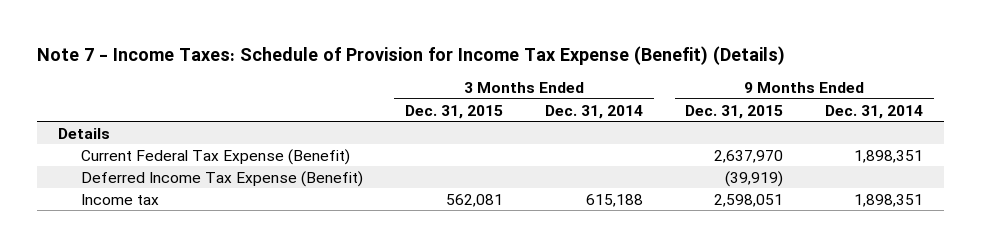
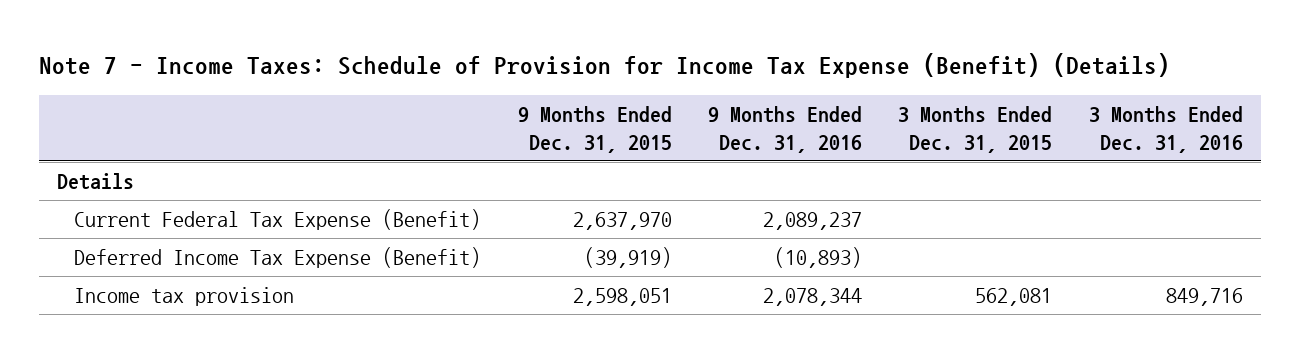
- | 3 Months Ended Dec. 31, 2015 | 3 Months Ended Dec. 31, 2014 | 9 Months Ended Dec. 31, 2015 | 9 Months Ended Dec. 31, 2014
+ | 9 Months Ended Dec. 31, 2015 | 9 Months Ended Dec. 31, 2016 | 3 Months Ended Dec. 31, 2015 | 3 Months Ended Dec. 31, 2016
- Income tax | 562,081 | 615,188 | 2,598,051 | 1,898,351
+ Income tax provision | 2,598,051 | 2,078,344 | 562,081 | 849,716

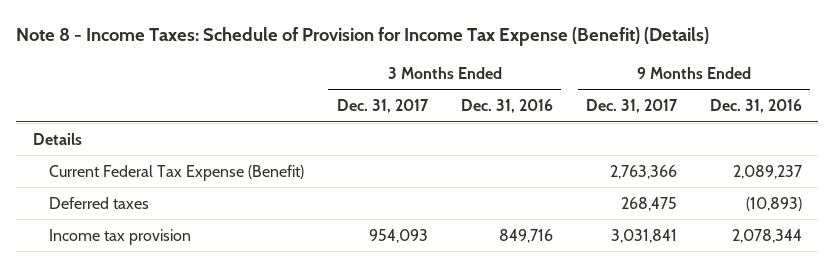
- Note 7 - Income Taxes: Schedule of Provision for Income Tax Expense (Benefit) (Details)
+ Note 8 - Income Taxes: Schedule of Provision for Income Tax Expense (Benefit) (Details)
- | 9 Months Ended Dec. 31, 2015 | 9 Months Ended Dec. 31, 2016 | 3 Months Ended Dec. 31, 2015 | 3 Months Ended Dec. 31, 2016
+ | 3 Months Ended Dec. 31, 2017 | 3 Months Ended Dec. 31, 2016 | 9 Months Ended Dec. 31, 2017 | 9 Months Ended Dec. 31, 2016
- Deferred Income Tax Expense (Benefit) | (39,919) | (10,893) | |
+ Deferred taxes | | | 268,475 | (10,893)

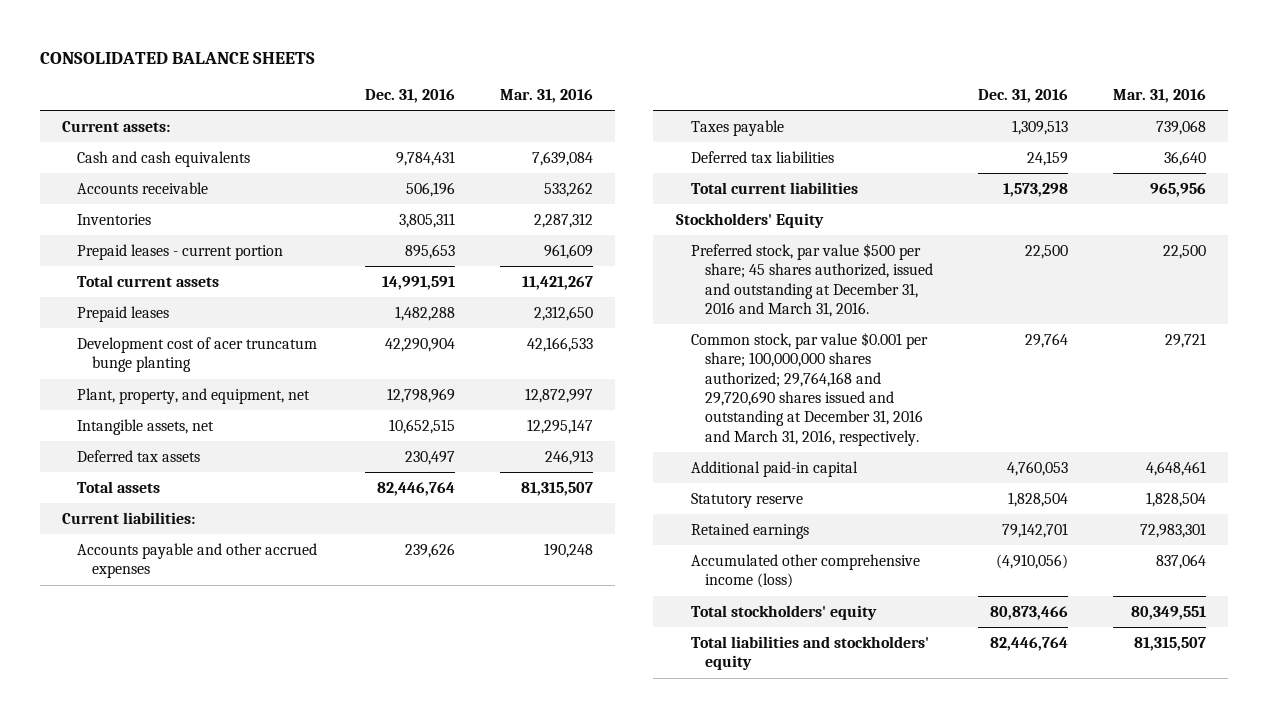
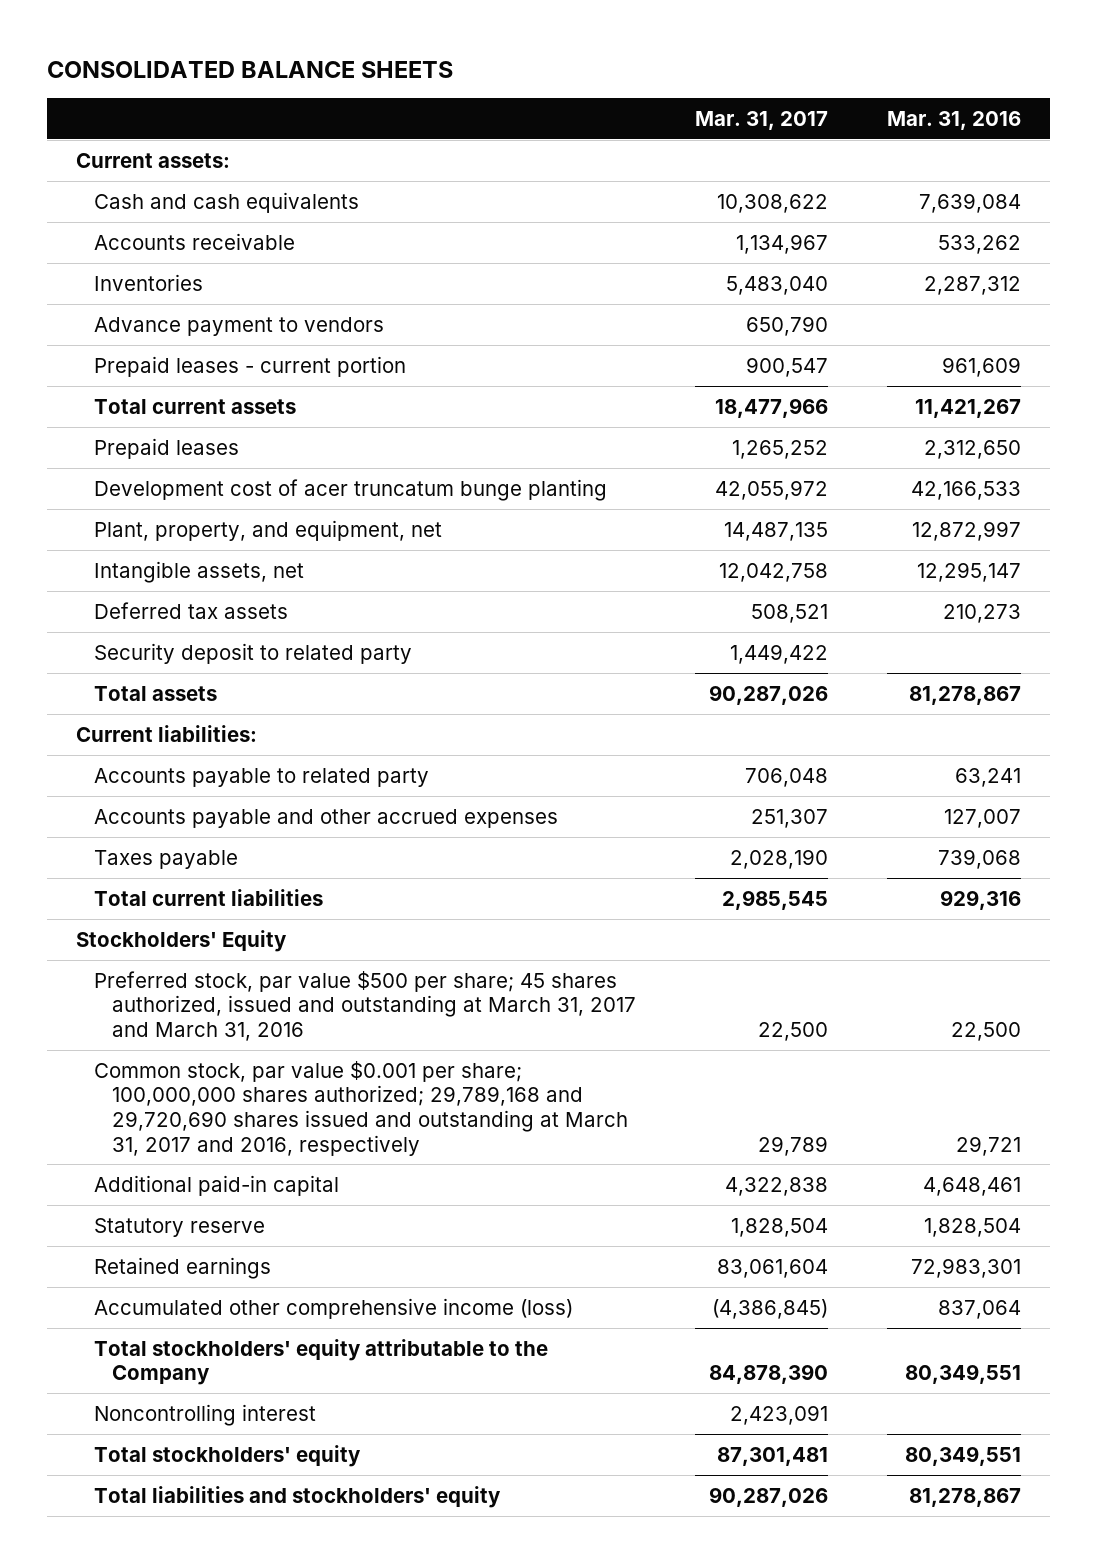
- | Dec. 31, 2016 | Mar. 31, 2016
+ | Mar. 31, 2017 | Mar. 31, 2016
+ Advance payment to vendors | 650,790 |
- Deferred tax assets | 230,497 | 246,913
- Total assets | 82,446,764 | 81,315,507
+ Deferred tax assets | 508,521 | 210,273
+ Security deposit to related party | 1,449,422 |
+ Total assets | 90,287,026 | 81,278,867
- Accounts payable and other accrued expenses | 239,626 | 190,248
+ Accounts payable to related party | 706,048 | 63,241
+ Accounts payable and other accrued expenses | 251,307 | 127,007
- Deferred tax liabilities | 24,159 | 36,640
- Total current liabilities | 1,573,298 | 965,956
+ Total current liabilities | 2,985,545 | 929,316
- Preferred stock, par value $500 per share; 45 shares authorized, issued and outstanding at December 31, 2016 and March 31, 2016. | 22,500 | 22,500
- Common stock, par value $0.001 per share; 100,000,000 shares authorized; 29,764,168 and 29,720,690 shares issued and outstanding at December 31, 2016 and March 31, 2016, respectively. | 29,764 | 29,721
+ Preferred stock, par value $500 per share; 45 shares authorized, issued and outstanding at March 31, 2017 and March 31, 2016 | 22,500 | 22,500
+ Common stock, par value $0.001 per share; 100,000,000 shares authorized; 29,789,168 and 29,720,690 shares issued and outstanding at March 31, 2017 and 2016, respectively | 29,789 | 29,721
+ Total stockholders' equity attributable to the Company | 84,878,390 | 80,349,551
+ Noncontrolling interest | 2,423,091 |
- Total liabilities and stockholders' equity | 82,446,764 | 81,315,507
+ Total liabilities and stockholders' equity | 90,287,026 | 81,278,867

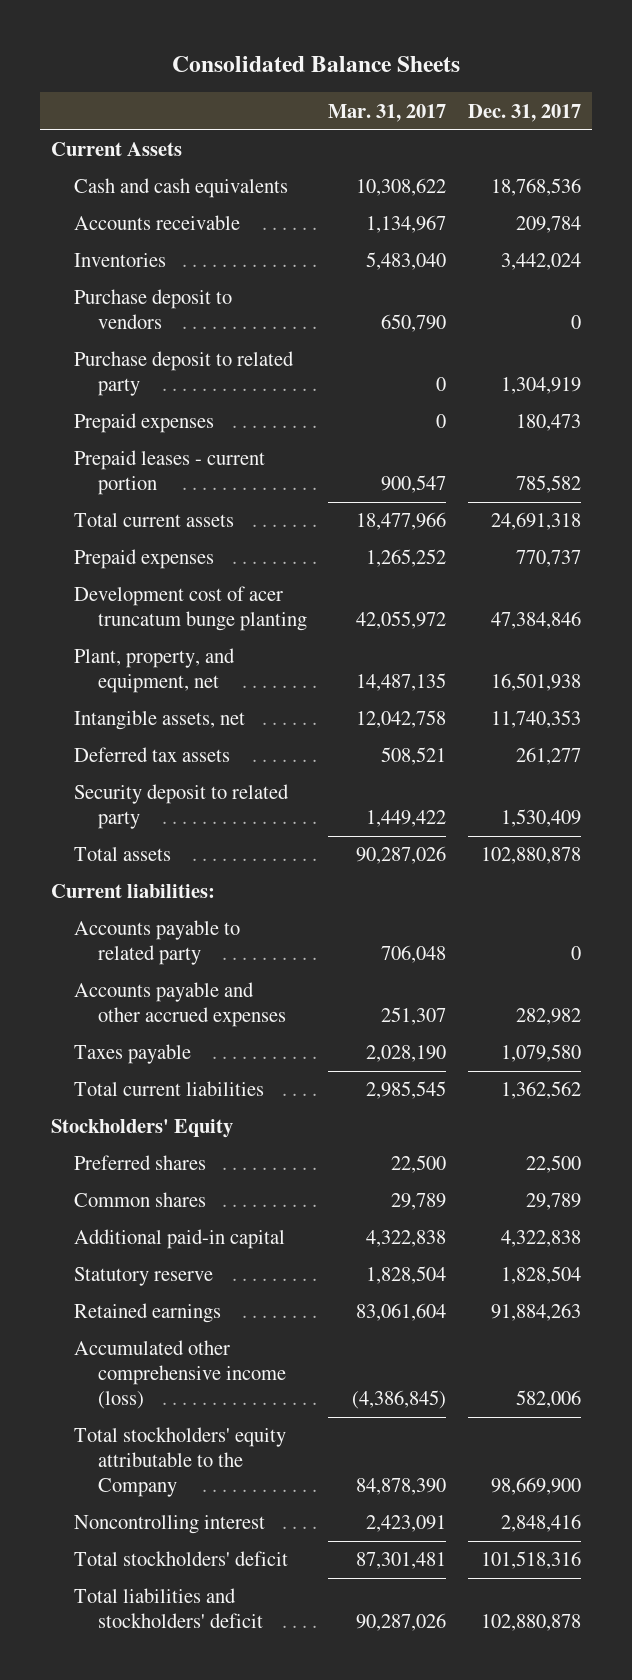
- CONSOLIDATED BALANCE SHEETS
+ Consolidated Balance Sheets
- | Mar. 31, 2017 | Mar. 31, 2016
+ | Mar. 31, 2017 | Dec. 31, 2017
- Current assets:
+ Current Assets
- Advance payment to vendors | 650,790 |
+ Purchase deposit to vendors | 650,790 | 0
+ Purchase deposit to related party | 0 | 1,304,919
+ Prepaid expenses | 0 | 180,473
- Prepaid leases | 1,265,252 | 2,312,650
+ Prepaid expenses | 1,265,252 | 770,737
- Preferred stock, par value $500 per share; 45 shares authorized, issued and outstanding at March 31, 2017 and March 31, 2016 | 22,500 | 22,500
- Common stock, par value $0.001 per share; 100,000,000 shares authorized; 29,789,168 and 29,720,690 shares issued and outstanding at March 31, 2017 and 2016, respectively | 29,789 | 29,721
+ Preferred shares | 22,500 | 22,500
+ Common shares | 29,789 | 29,789
- Total stockholders' equity | 87,301,481 | 80,349,551
- Total liabilities and stockholders' equity | 90,287,026 | 81,278,867
+ Total stockholders' deficit | 87,301,481 | 101,518,316
+ Total liabilities and stockholders' deficit | 90,287,026 | 102,880,878

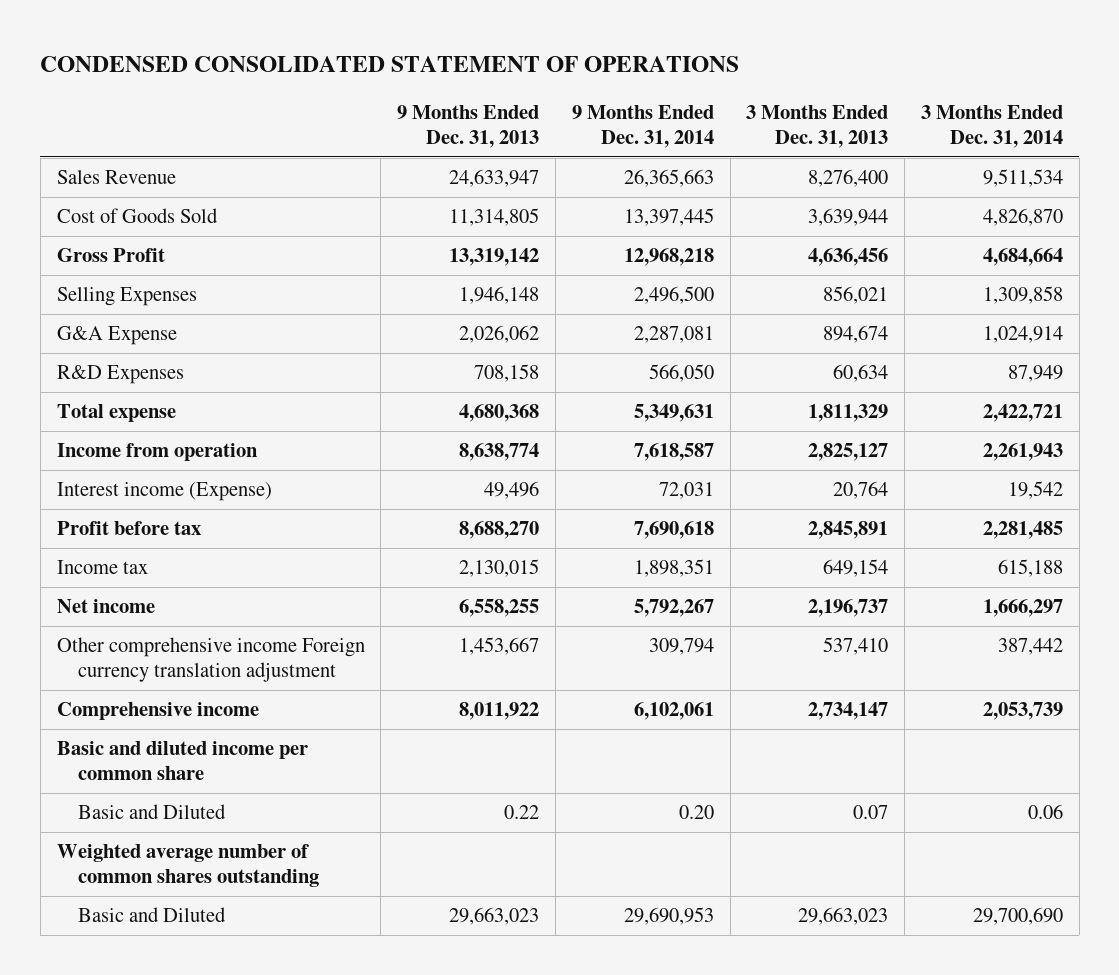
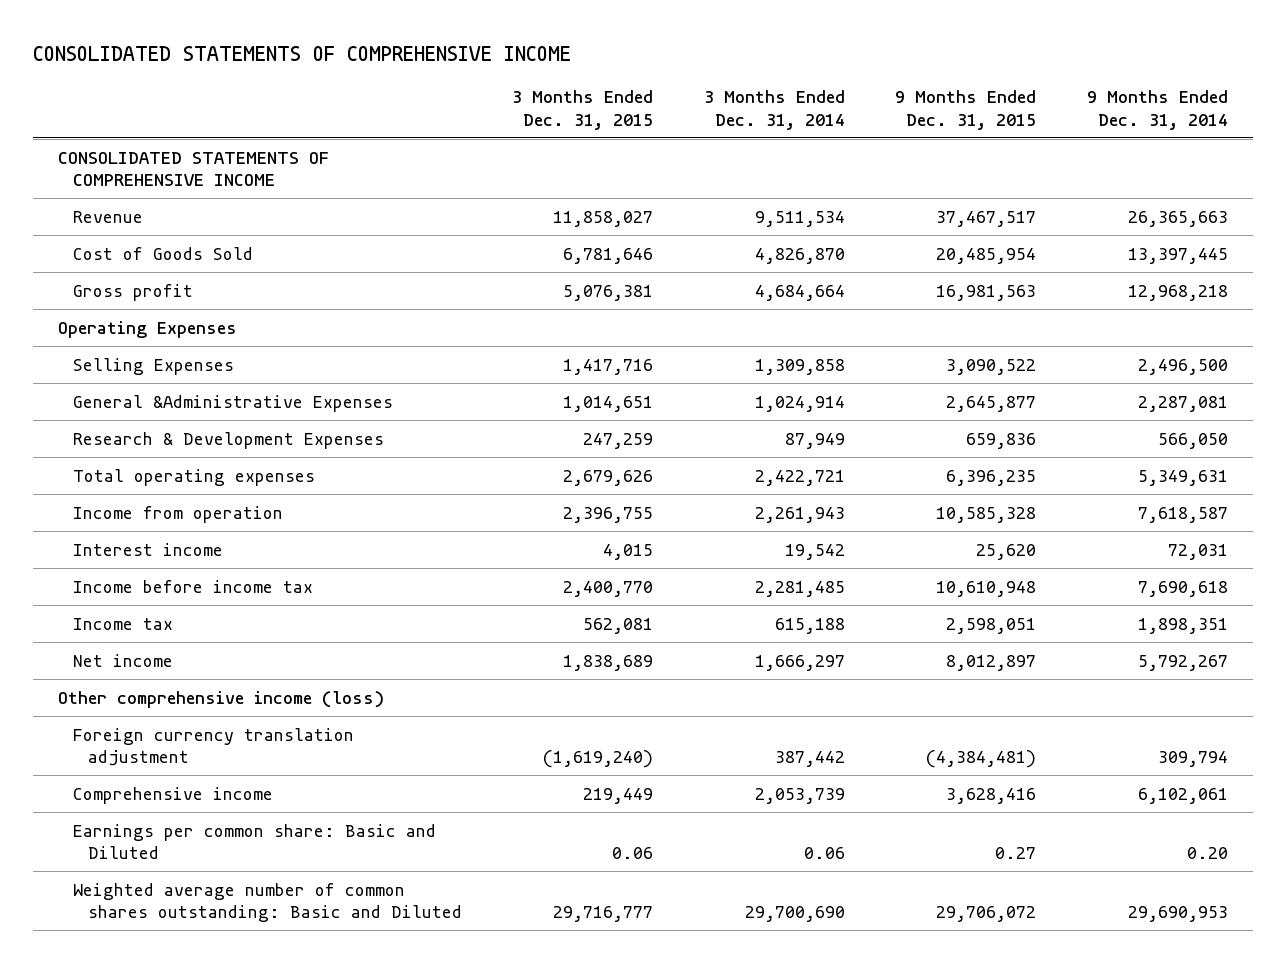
- CONDENSED CONSOLIDATED STATEMENT OF OPERATIONS
+ CONSOLIDATED STATEMENTS OF COMPREHENSIVE INCOME
- | 9 Months Ended Dec. 31, 2013 | 9 Months Ended Dec. 31, 2014 | 3 Months Ended Dec. 31, 2013 | 3 Months Ended Dec. 31, 2014
+ | 3 Months Ended Dec. 31, 2015 | 3 Months Ended Dec. 31, 2014 | 9 Months Ended Dec. 31, 2015 | 9 Months Ended Dec. 31, 2014
- Sales Revenue | 24,633,947 | 26,365,663 | 8,276,400 | 9,511,534
+ CONSOLIDATED STATEMENTS OF COMPREHENSIVE INCOME
+ Revenue | 11,858,027 | 9,511,534 | 37,467,517 | 26,365,663
- Gross Profit | 13,319,142 | 12,968,218 | 4,636,456 | 4,684,664
+ Gross profit | 5,076,381 | 4,684,664 | 16,981,563 | 12,968,218
+ Operating Expenses
- G&A Expense | 2,026,062 | 2,287,081 | 894,674 | 1,024,914
- R&D Expenses | 708,158 | 566,050 | 60,634 | 87,949
- Total expense | 4,680,368 | 5,349,631 | 1,811,329 | 2,422,721
+ General &Administrative Expenses | 1,014,651 | 1,024,914 | 2,645,877 | 2,287,081
+ Research & Development Expenses | 247,259 | 87,949 | 659,836 | 566,050
+ Total operating expenses | 2,679,626 | 2,422,721 | 6,396,235 | 5,349,631
- Interest income (Expense) | 49,496 | 72,031 | 20,764 | 19,542
- Profit before tax | 8,688,270 | 7,690,618 | 2,845,891 | 2,281,485
+ Interest income | 4,015 | 19,542 | 25,620 | 72,031
+ Income before income tax | 2,400,770 | 2,281,485 | 10,610,948 | 7,690,618
- Other comprehensive income Foreign currency translation adjustment | 1,453,667 | 309,794 | 537,410 | 387,442
+ Other comprehensive income (loss)
+ Foreign currency translation adjustment | (1,619,240) | 387,442 | (4,384,481) | 309,794
- Basic and diluted income per common share
- Basic and Diluted | 0.22 | 0.20 | 0.07 | 0.06
- Weighted average number of common shares outstanding
- Basic and Diluted | 29,663,023 | 29,690,953 | 29,663,023 | 29,700,690
+ Earnings per common share: Basic and Diluted | 0.06 | 0.06 | 0.27 | 0.20
+ Weighted average number of common shares outstanding: Basic and Diluted | 29,716,777 | 29,700,690 | 29,706,072 | 29,690,953

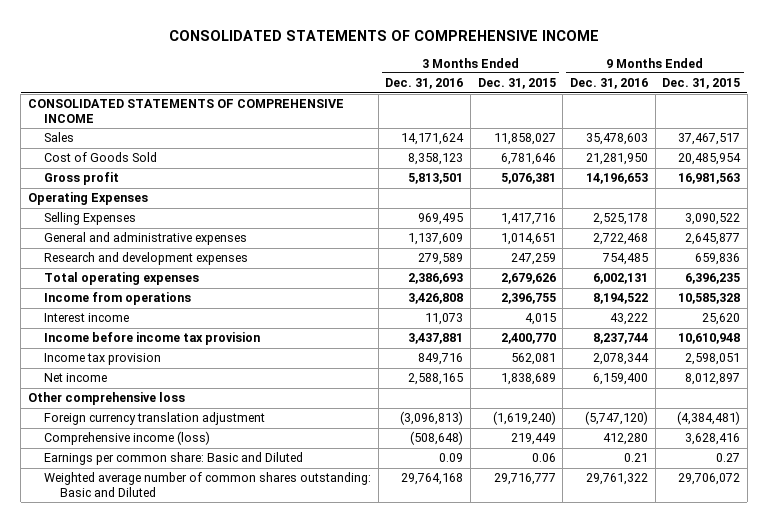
- | 3 Months Ended Dec. 31, 2015 | 3 Months Ended Dec. 31, 2014 | 9 Months Ended Dec. 31, 2015 | 9 Months Ended Dec. 31, 2014
+ | 3 Months Ended Dec. 31, 2016 | 3 Months Ended Dec. 31, 2015 | 9 Months Ended Dec. 31, 2016 | 9 Months Ended Dec. 31, 2015
- Revenue | 11,858,027 | 9,511,534 | 37,467,517 | 26,365,663
+ Sales | 14,171,624 | 11,858,027 | 35,478,603 | 37,467,517
- General &Administrative Expenses | 1,014,651 | 1,024,914 | 2,645,877 | 2,287,081
- Research & Development Expenses | 247,259 | 87,949 | 659,836 | 566,050
+ General and administrative expenses | 1,137,609 | 1,014,651 | 2,722,468 | 2,645,877
+ Research and development expenses | 279,589 | 247,259 | 754,485 | 659,836
- Income from operation | 2,396,755 | 2,261,943 | 10,585,328 | 7,618,587
+ Income from operations | 3,426,808 | 2,396,755 | 8,194,522 | 10,585,328
- Income before income tax | 2,400,770 | 2,281,485 | 10,610,948 | 7,690,618
- Income tax | 562,081 | 615,188 | 2,598,051 | 1,898,351
+ Income before income tax provision | 3,437,881 | 2,400,770 | 8,237,744 | 10,610,948
+ Income tax provision | 849,716 | 562,081 | 2,078,344 | 2,598,051
- Other comprehensive income (loss)
+ Other comprehensive loss
- Comprehensive income | 219,449 | 2,053,739 | 3,628,416 | 6,102,061
+ Comprehensive income (loss) | (508,648) | 219,449 | 412,280 | 3,628,416

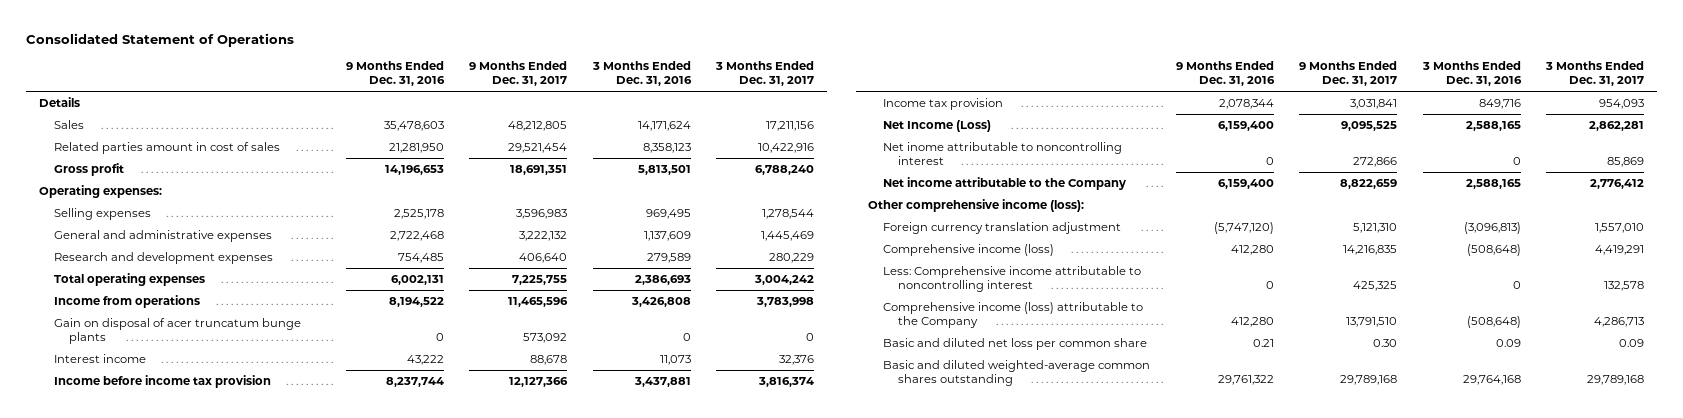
- CONSOLIDATED STATEMENTS OF COMPREHENSIVE INCOME
+ Consolidated Statement of Operations
- | 3 Months Ended Dec. 31, 2016 | 3 Months Ended Dec. 31, 2015 | 9 Months Ended Dec. 31, 2016 | 9 Months Ended Dec. 31, 2015
+ | 9 Months Ended Dec. 31, 2016 | 9 Months Ended Dec. 31, 2017 | 3 Months Ended Dec. 31, 2016 | 3 Months Ended Dec. 31, 2017
- CONSOLIDATED STATEMENTS OF COMPREHENSIVE INCOME
+ Details
- Cost of Goods Sold | 8,358,123 | 6,781,646 | 21,281,950 | 20,485,954
+ Related parties amount in cost of sales | 21,281,950 | 29,521,454 | 8,358,123 | 10,422,916
- Operating Expenses
- Selling Expenses | 969,495 | 1,417,716 | 2,525,178 | 3,090,522
+ Operating expenses:
+ Selling expenses | 2,525,178 | 3,596,983 | 969,495 | 1,278,544
+ Gain on disposal of acer truncatum bunge plants | 0 | 573,092 | 0 | 0
- Net income | 2,588,165 | 1,838,689 | 6,159,400 | 8,012,897
- Other comprehensive loss
+ Net Income (Loss) | 6,159,400 | 9,095,525 | 2,588,165 | 2,862,281
+ Net inome attributable to noncontrolling interest | 0 | 272,866 | 0 | 85,869
+ Net income attributable to the Company | 6,159,400 | 8,822,659 | 2,588,165 | 2,776,412
+ Other comprehensive income (loss):
- Earnings per common share: Basic and Diluted | 0.09 | 0.06 | 0.21 | 0.27
- Weighted average number of common shares outstanding: Basic and Diluted | 29,764,168 | 29,716,777 | 29,761,322 | 29,706,072
+ Less: Comprehensive income attributable to noncontrolling interest | 0 | 425,325 | 0 | 132,578
+ Comprehensive income (loss) attributable to the Company | 412,280 | 13,791,510 | (508,648) | 4,286,713
+ Basic and diluted net loss per common share | 0.21 | 0.30 | 0.09 | 0.09
+ Basic and diluted weighted-average common shares outstanding | 29,761,322 | 29,789,168 | 29,764,168 | 29,789,168

